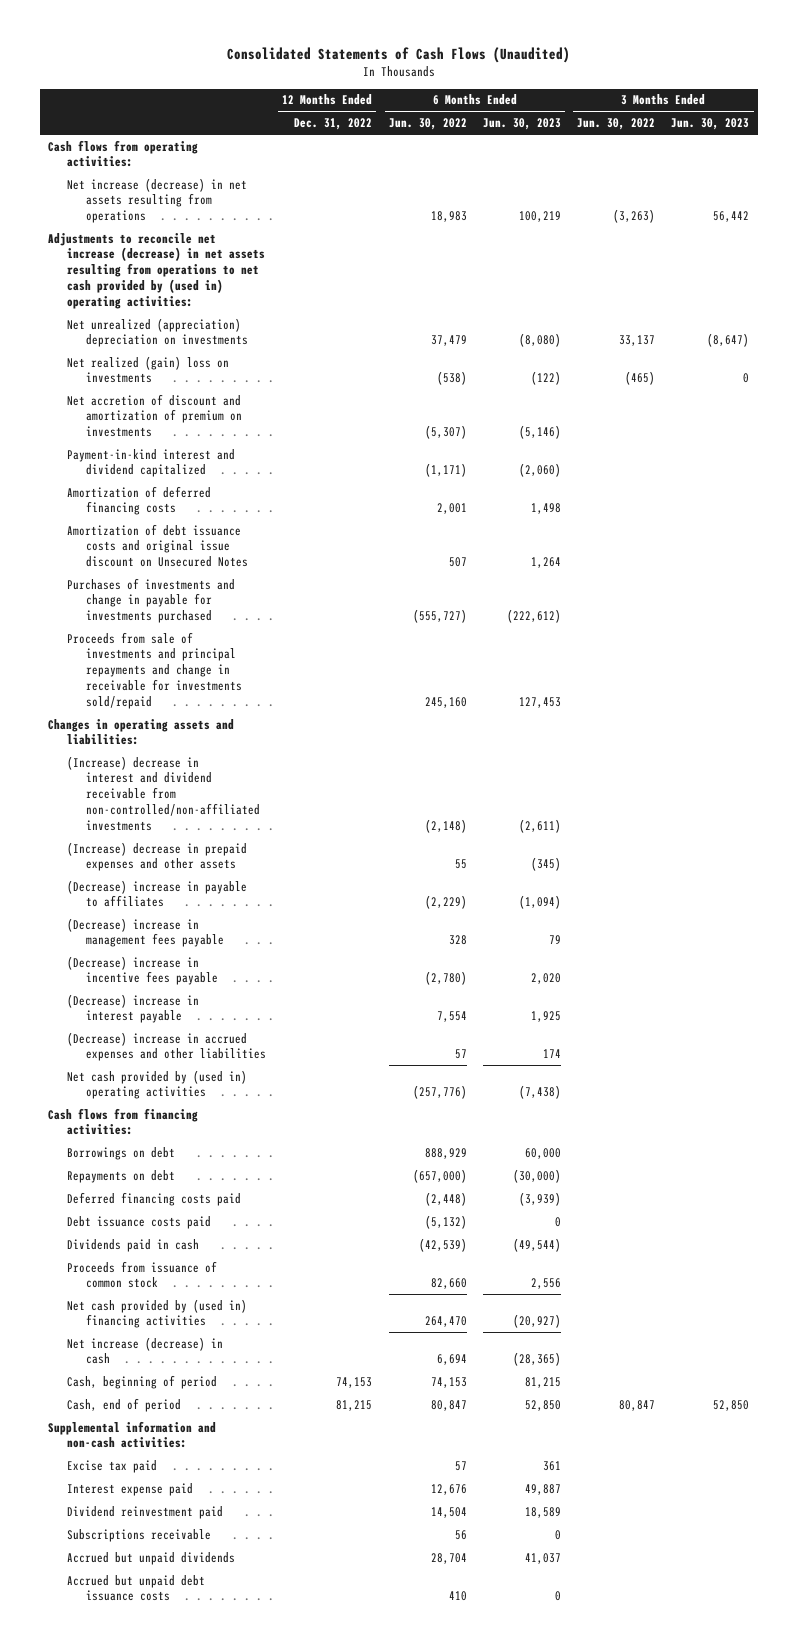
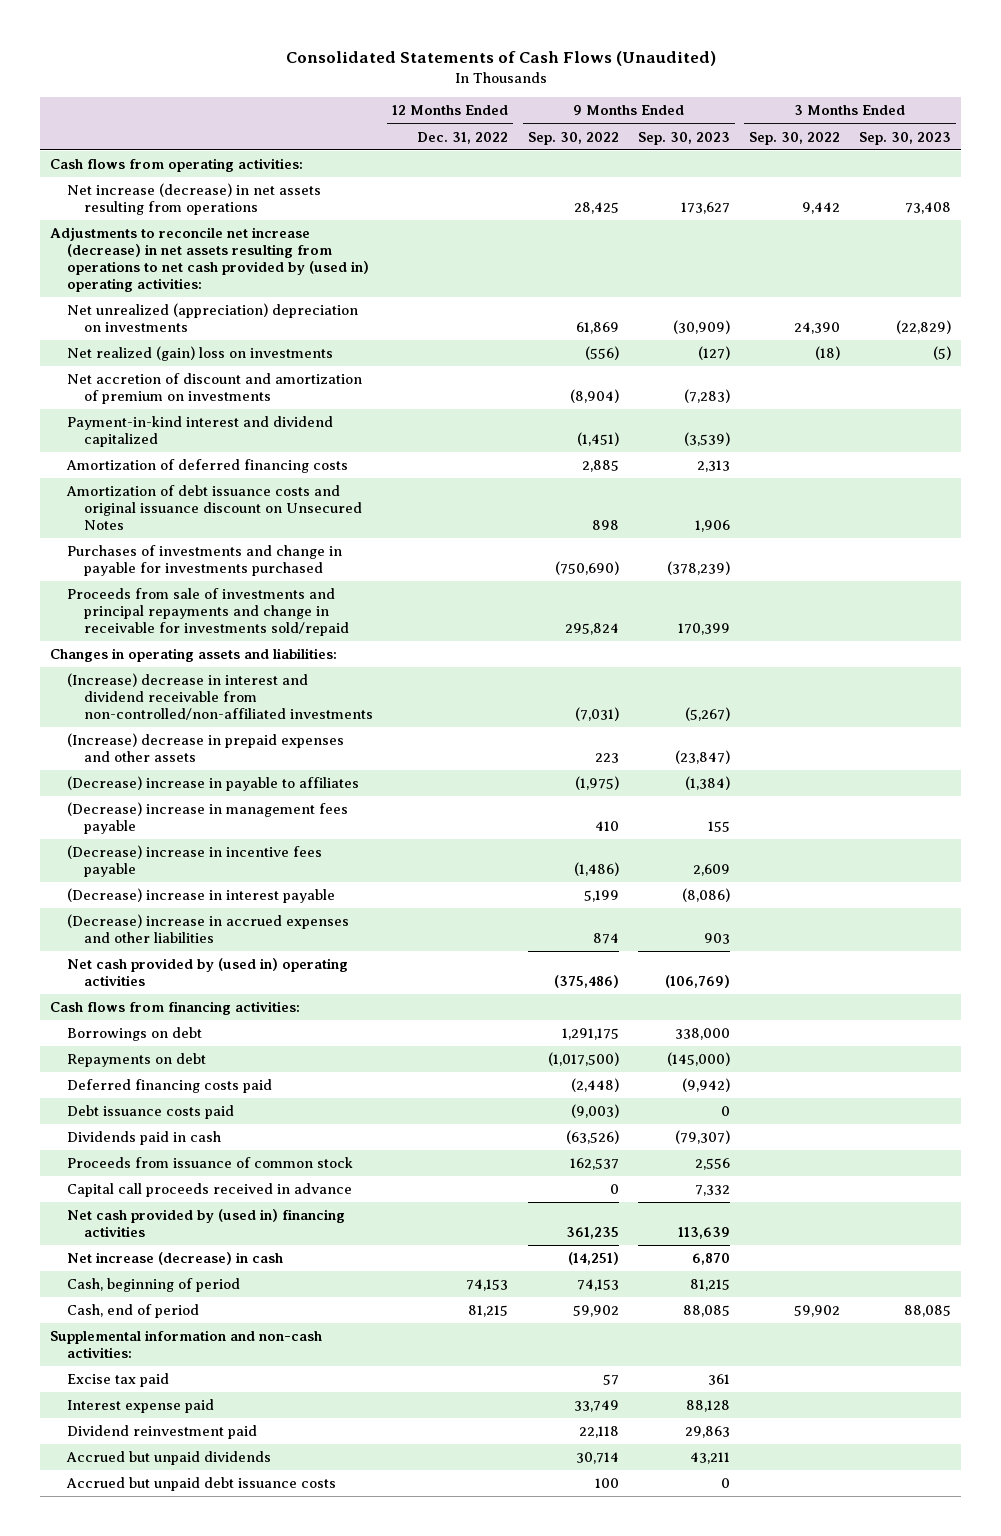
- | 12 Months Ended Dec. 31, 2022 | 6 Months Ended Jun. 30, 2022 | 6 Months Ended Jun. 30, 2023 | 3 Months Ended Jun. 30, 2022 | 3 Months Ended Jun. 30, 2023
+ | 12 Months Ended Dec. 31, 2022 | 9 Months Ended Sep. 30, 2022 | 9 Months Ended Sep. 30, 2023 | 3 Months Ended Sep. 30, 2022 | 3 Months Ended Sep. 30, 2023
- Amortization of debt issuance costs and original issue discount on Unsecured Notes | | 507 | 1,264 | |
+ Amortization of debt issuance costs and original issuance discount on Unsecured Notes | | 898 | 1,906 | |
+ Capital call proceeds received in advance | | 0 | 7,332 | |
- Subscriptions receivable | | 56 | 0 | |

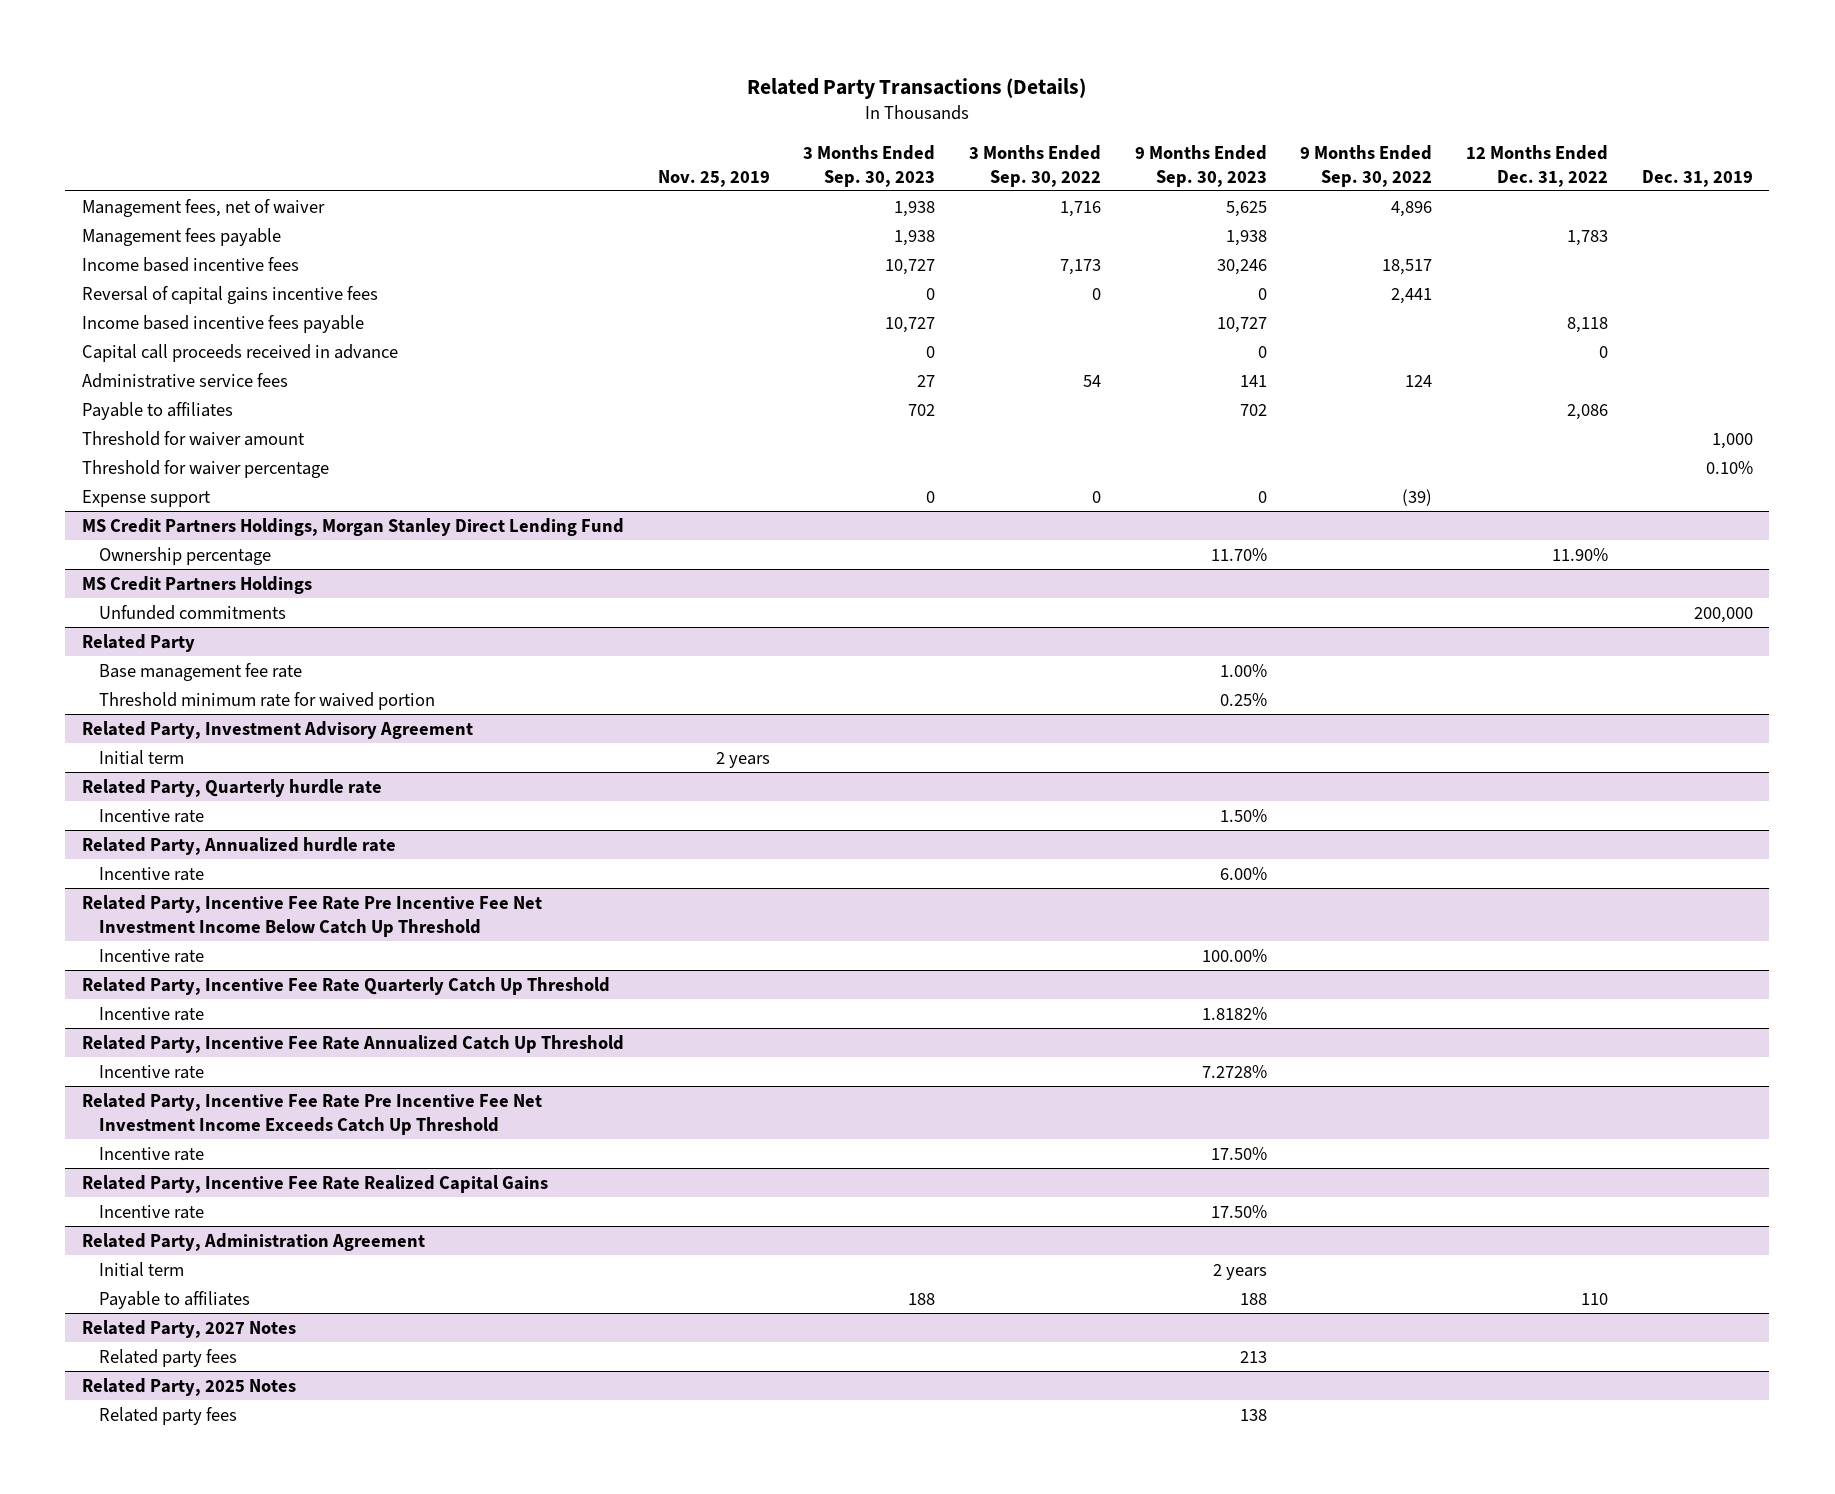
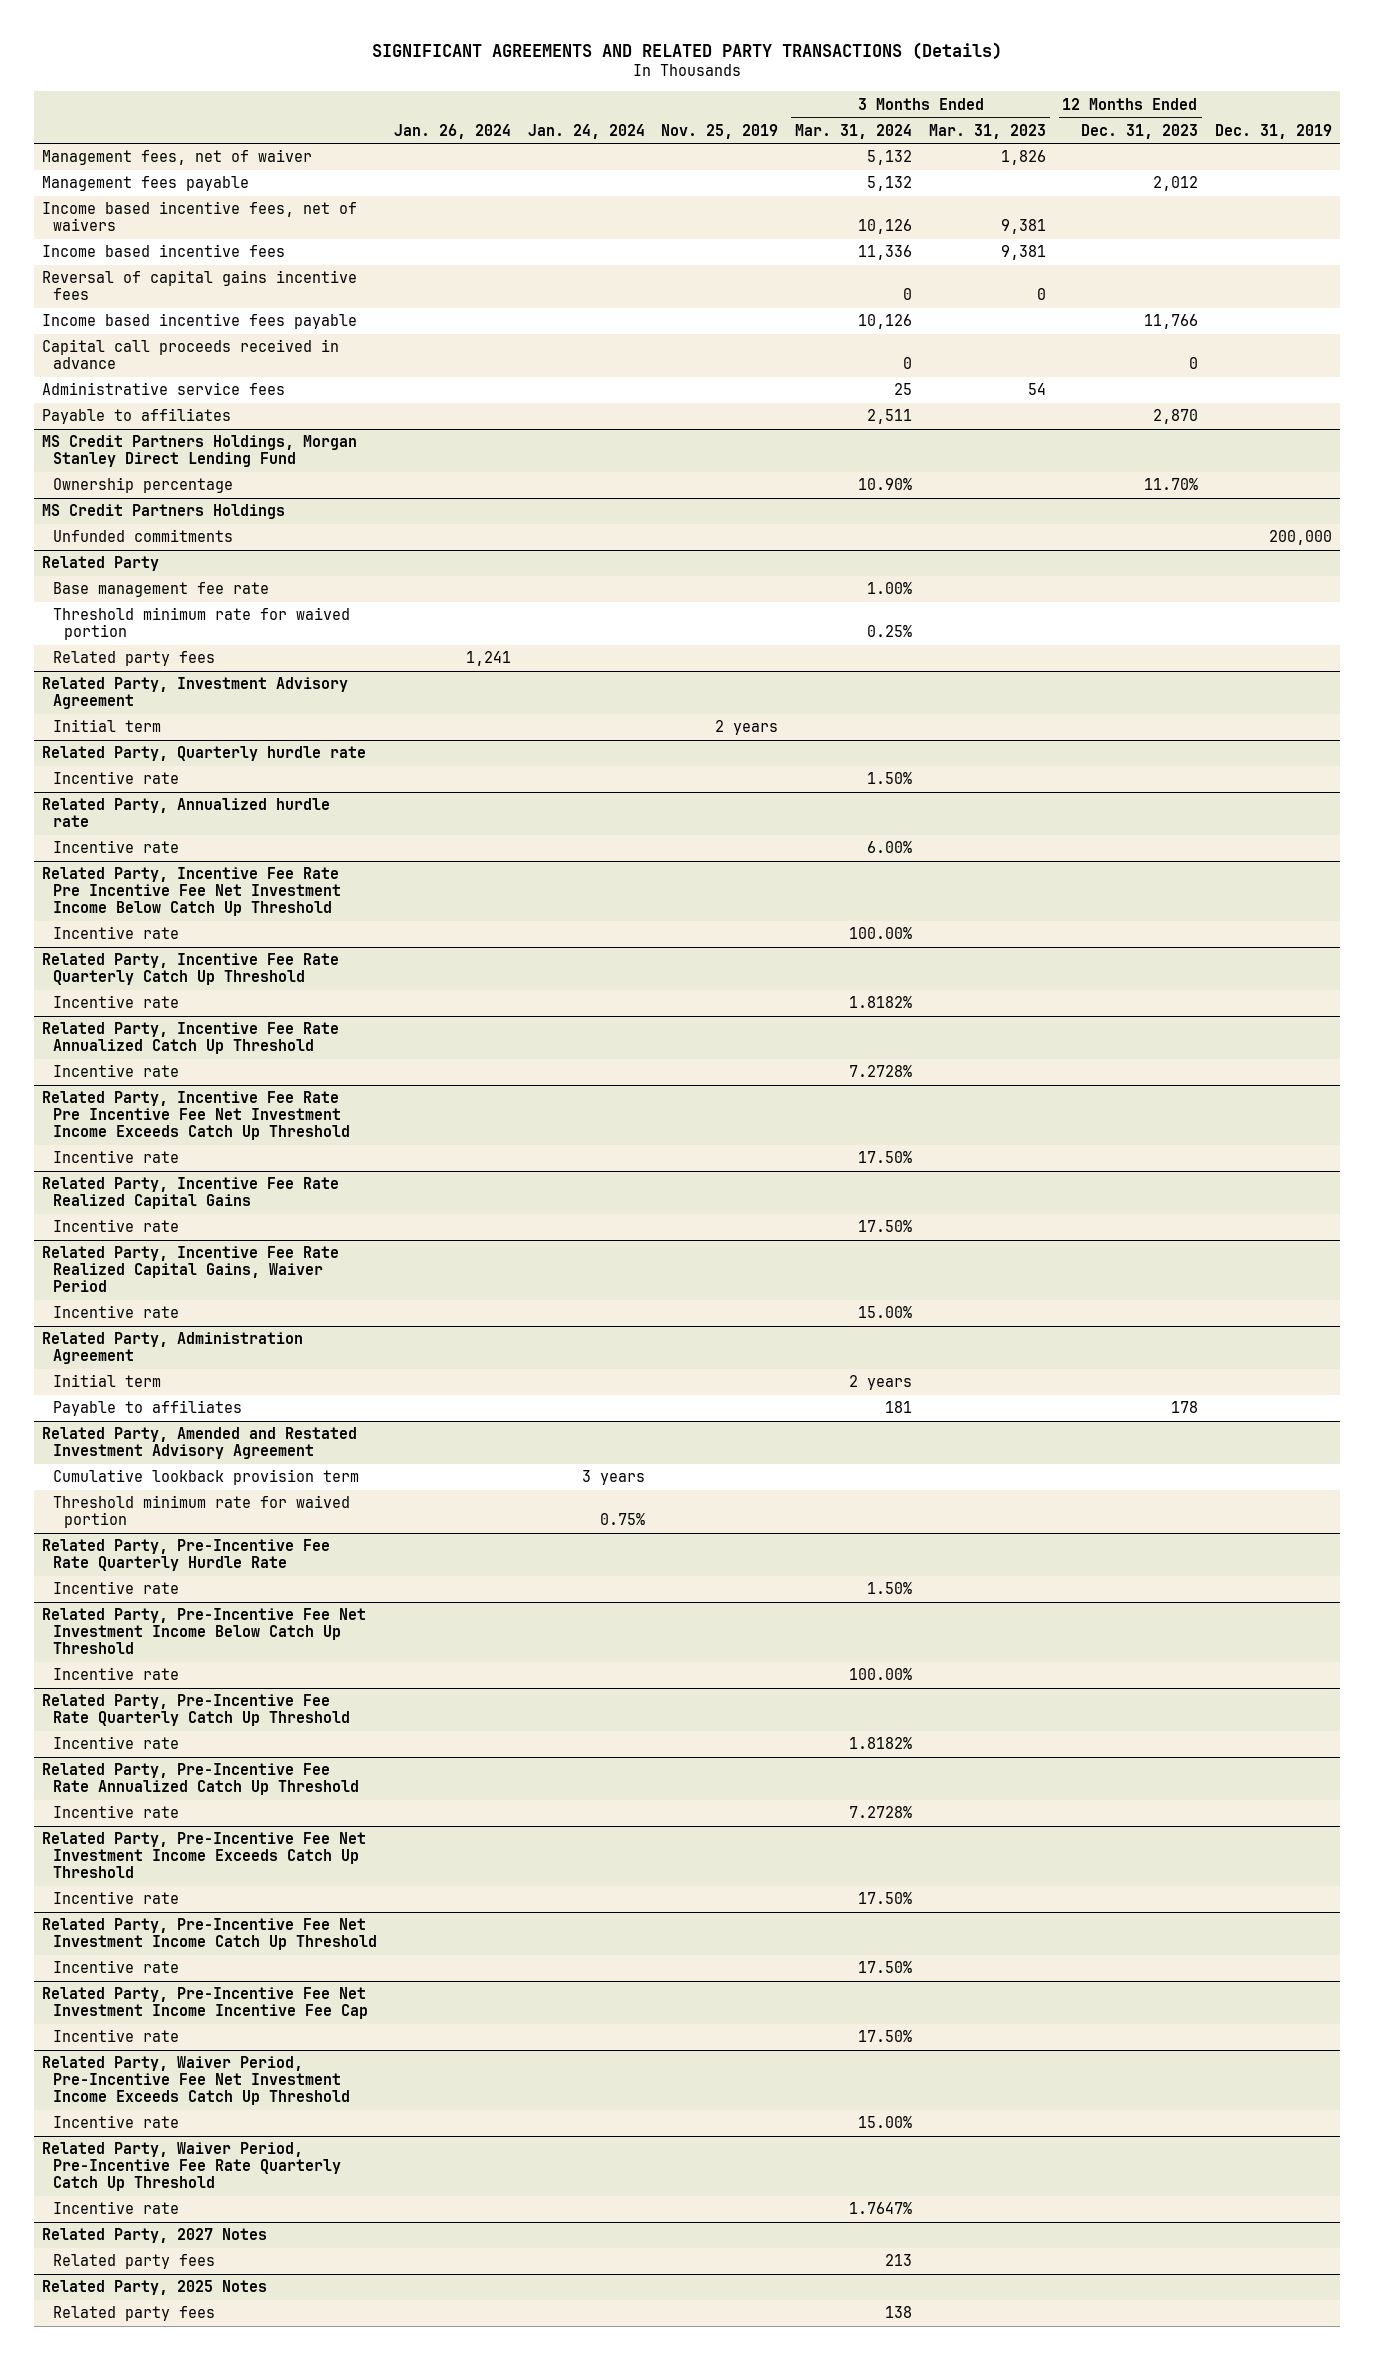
- Related Party Transactions (Details)
+ SIGNIFICANT AGREEMENTS AND RELATED PARTY TRANSACTIONS (Details)
- | Nov. 25, 2019 | 3 Months Ended Sep. 30, 2023 | 3 Months Ended Sep. 30, 2022 | 9 Months Ended Sep. 30, 2023 | 9 Months Ended Sep. 30, 2022 | 12 Months Ended Dec. 31, 2022 | Dec. 31, 2019
+ | Jan. 26, 2024 | Jan. 24, 2024 | Nov. 25, 2019 | 3 Months Ended Mar. 31, 2024 | 3 Months Ended Mar. 31, 2023 | 12 Months Ended Dec. 31, 2023 | Dec. 31, 2019
+ Income based incentive fees, net of waivers | | | | 10,126 | 9,381 | |
- Threshold for waiver amount | | | | | | | 1,000
- Threshold for waiver percentage | | | | | | | 0.10%
- Expense support | | 0 | 0 | 0 | (39) | |
@ Related Party
+ Related party fees | 1,241 | | | | | |
+ Related Party, Incentive Fee Rate Realized Capital Gains, Waiver Period
+ Incentive rate | | | | 15.00% | | |
+ Related Party, Amended and Restated Investment Advisory Agreement
+ Cumulative lookback provision term | | 3 years | | | | |
+ Threshold minimum rate for waived portion | | 0.75% | | | | |
+ Related Party, Pre-Incentive Fee Rate Quarterly Hurdle Rate
+ Incentive rate | | | | 1.50% | | |
+ Related Party, Pre-Incentive Fee Net Investment Income Below Catch Up Threshold
+ Incentive rate | | | | 100.00% | | |
+ Related Party, Pre-Incentive Fee Rate Quarterly Catch Up Threshold
+ Incentive rate | | | | 1.8182% | | |
+ Related Party, Pre-Incentive Fee Rate Annualized Catch Up Threshold
+ Incentive rate | | | | 7.2728% | | |
+ Related Party, Pre-Incentive Fee Net Investment Income Exceeds Catch Up Threshold
+ Incentive rate | | | | 17.50% | | |
+ Related Party, Pre-Incentive Fee Net Investment Income Catch Up Threshold
+ Incentive rate | | | | 17.50% | | |
+ Related Party, Pre-Incentive Fee Net Investment Income Incentive Fee Cap
+ Incentive rate | | | | 17.50% | | |
+ Related Party, Waiver Period, Pre-Incentive Fee Net Investment Income Exceeds Catch Up Threshold
+ Incentive rate | | | | 15.00% | | |
+ Related Party, Waiver Period, Pre-Incentive Fee Rate Quarterly Catch Up Threshold
+ Incentive rate | | | | 1.7647% | | |

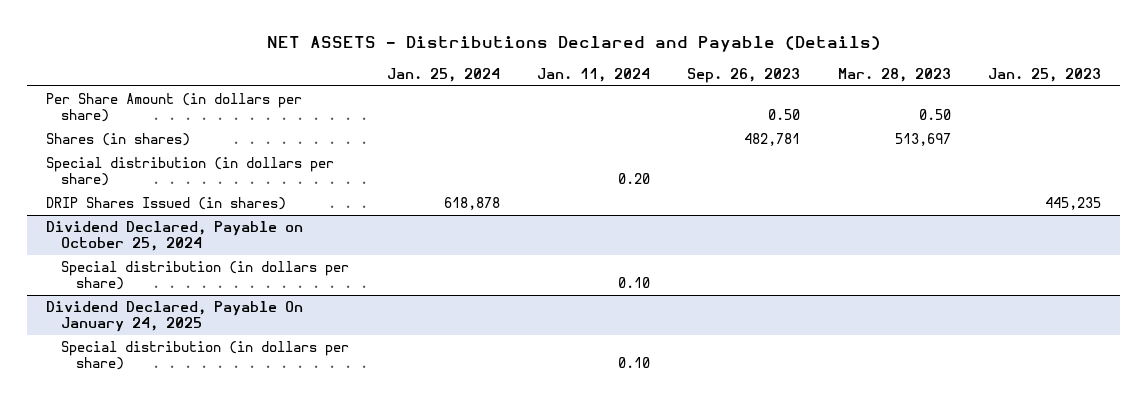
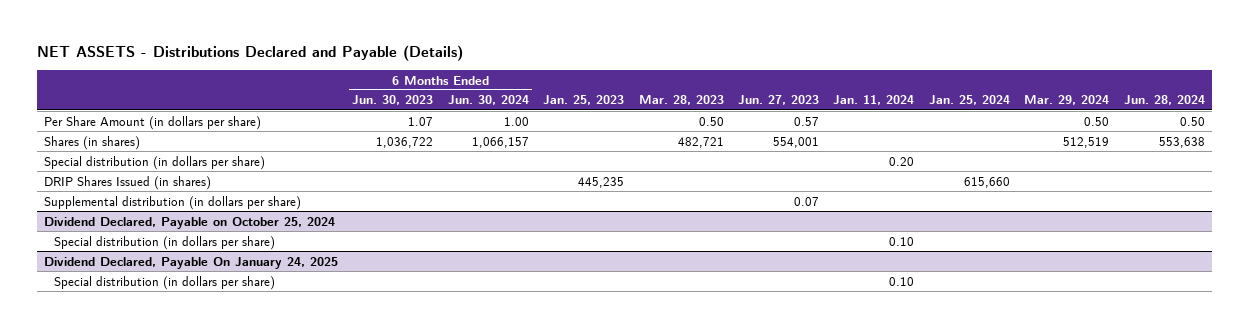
- | Jan. 25, 2024 | Jan. 11, 2024 | Sep. 26, 2023 | Mar. 28, 2023 | Jan. 25, 2023
+ | 6 Months Ended Jun. 30, 2023 | 6 Months Ended Jun. 30, 2024 | Jan. 25, 2023 | Mar. 28, 2023 | Jun. 27, 2023 | Jan. 11, 2024 | Jan. 25, 2024 | Mar. 29, 2024 | Jun. 28, 2024
- Shares (in shares) | | | 482,781 | 513,697 |
+ Shares (in shares) | 1,036,722 | 1,066,157 | | 482,721 | 554,001 | | | 512,519 | 553,638
- DRIP Shares Issued (in shares) | 618,878 | | | | 445,235
+ DRIP Shares Issued (in shares) | | | 445,235 | | | | 615,660 | |
+ Supplemental distribution (in dollars per share) | | | | | 0.07 | | | |

